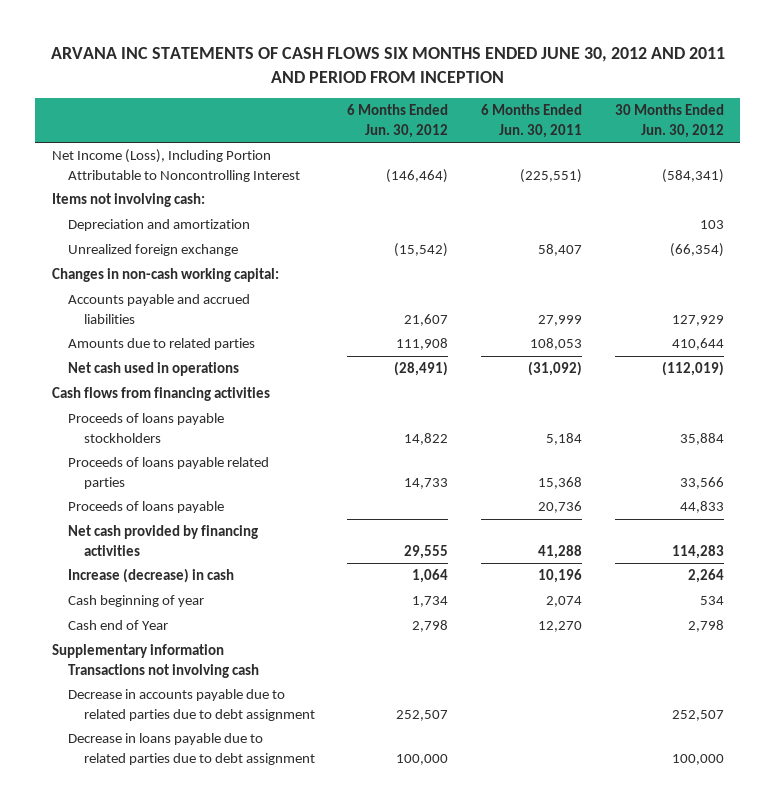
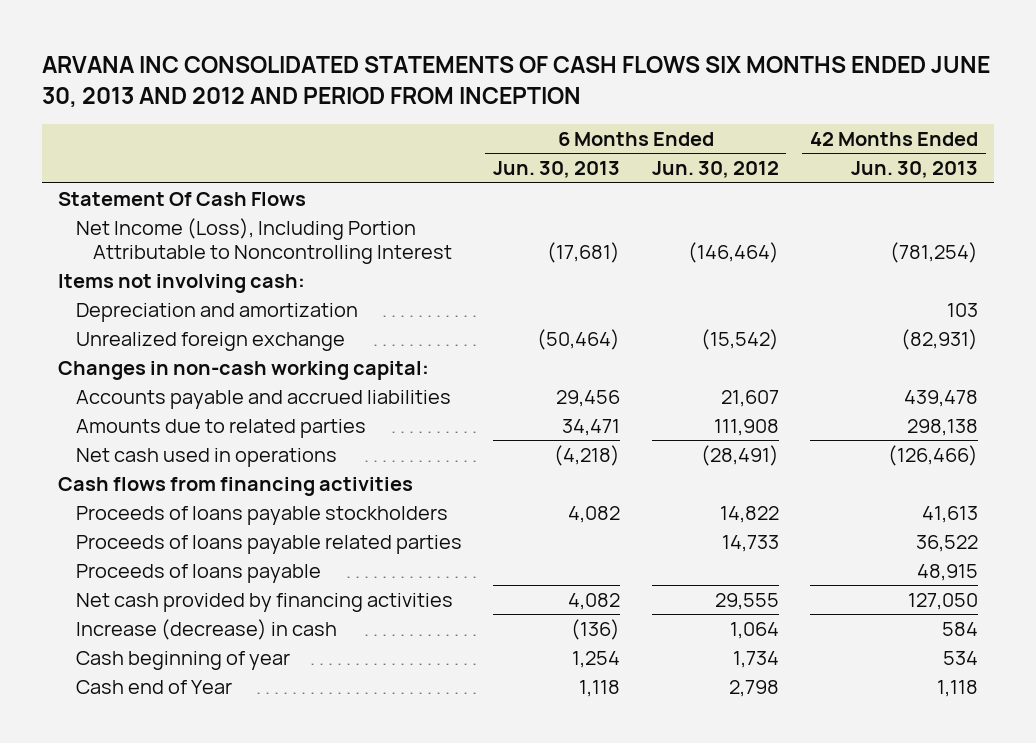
- ARVANA INC STATEMENTS OF CASH FLOWS SIX MONTHS ENDED JUNE 30, 2012 AND 2011 AND PERIOD FROM INCEPTION
+ ARVANA INC CONSOLIDATED STATEMENTS OF CASH FLOWS SIX MONTHS ENDED JUNE 30, 2013 AND 2012 AND PERIOD FROM INCEPTION
- | 6 Months Ended Jun. 30, 2012 | 6 Months Ended Jun. 30, 2011 | 30 Months Ended Jun. 30, 2012
+ | 6 Months Ended Jun. 30, 2013 | 6 Months Ended Jun. 30, 2012 | 42 Months Ended Jun. 30, 2013
+ Statement Of Cash Flows
- Supplementary information Transactions not involving cash
- Decrease in accounts payable due to related parties due to debt assignment | 252,507 | | 252,507
- Decrease in loans payable due to related parties due to debt assignment | 100,000 | | 100,000

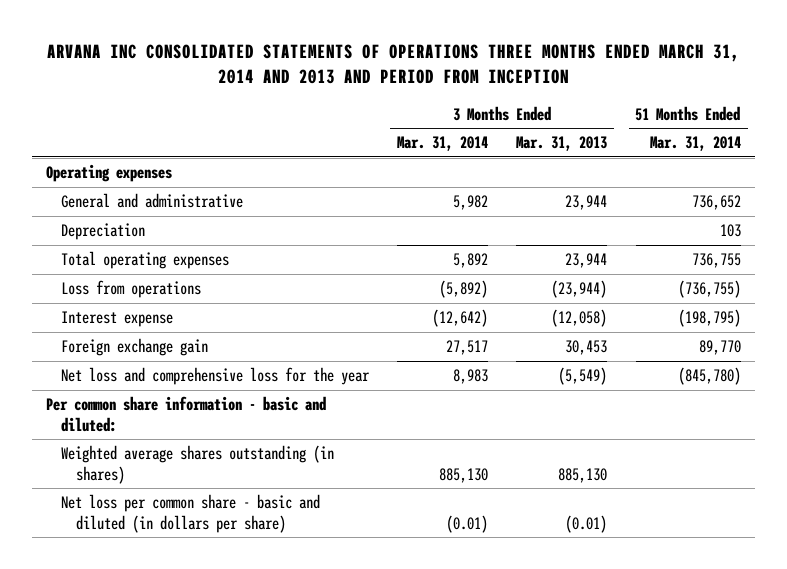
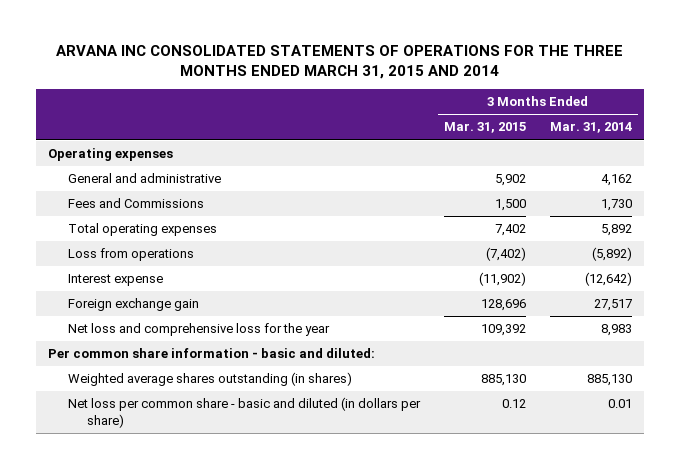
- ARVANA INC CONSOLIDATED STATEMENTS OF OPERATIONS THREE MONTHS ENDED MARCH 31, 2014 AND 2013 AND PERIOD FROM INCEPTION
+ ARVANA INC CONSOLIDATED STATEMENTS OF OPERATIONS FOR THE THREE MONTHS ENDED MARCH 31, 2015 AND 2014
- | 3 Months Ended Mar. 31, 2014 | 3 Months Ended Mar. 31, 2013 | 51 Months Ended Mar. 31, 2014
+ | 3 Months Ended Mar. 31, 2015 | 3 Months Ended Mar. 31, 2014
- General and administrative | 5,982 | 23,944 | 736,652
- Depreciation | | | 103
+ General and administrative | 5,902 | 4,162
+ Fees and Commissions | 1,500 | 1,730
- Net loss per common share - basic and diluted (in dollars per share) | (0.01) | (0.01) |
+ Net loss per common share - basic and diluted (in dollars per share) | 0.12 | 0.01

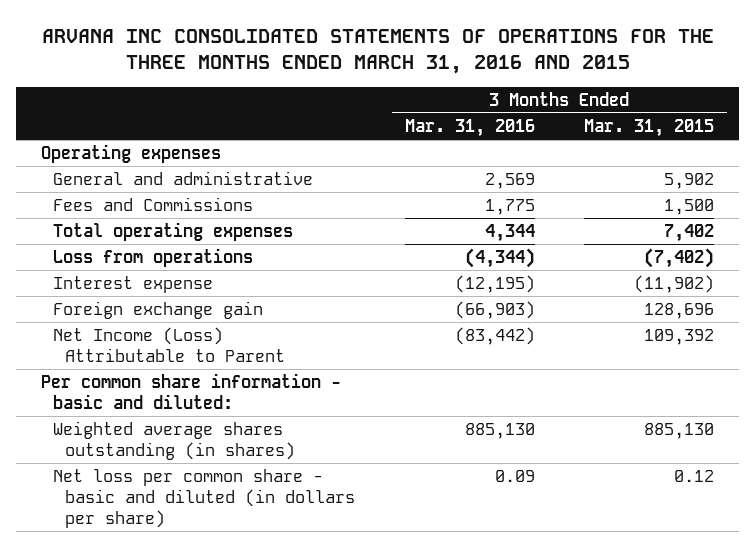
- ARVANA INC CONSOLIDATED STATEMENTS OF OPERATIONS FOR THE THREE MONTHS ENDED MARCH 31, 2015 AND 2014
+ ARVANA INC CONSOLIDATED STATEMENTS OF OPERATIONS FOR THE THREE MONTHS ENDED MARCH 31, 2016 AND 2015
- | 3 Months Ended Mar. 31, 2015 | 3 Months Ended Mar. 31, 2014
+ | 3 Months Ended Mar. 31, 2016 | 3 Months Ended Mar. 31, 2015
- Net loss and comprehensive loss for the year | 109,392 | 8,983
+ Net Income (Loss) Attributable to Parent | (83,442) | 109,392

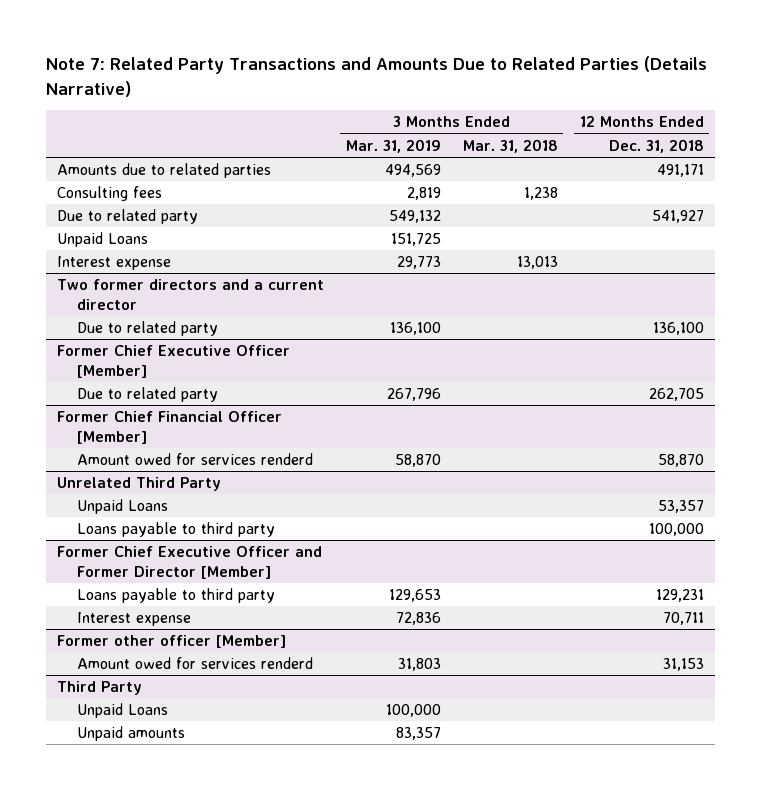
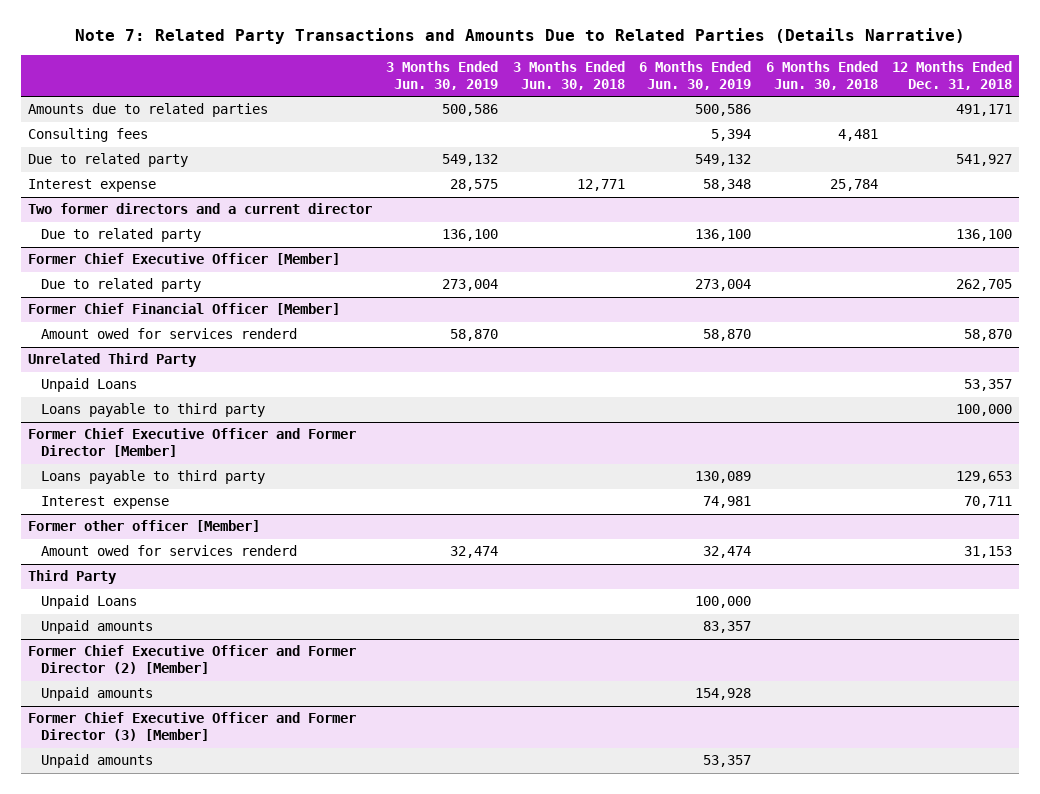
- | 3 Months Ended Mar. 31, 2019 | 3 Months Ended Mar. 31, 2018 | 12 Months Ended Dec. 31, 2018
+ | 3 Months Ended Jun. 30, 2019 | 3 Months Ended Jun. 30, 2018 | 6 Months Ended Jun. 30, 2019 | 6 Months Ended Jun. 30, 2018 | 12 Months Ended Dec. 31, 2018
- Unpaid Loans | 151,725 | |
@ Former Chief Executive Officer and Former Director [Member]
- Loans payable to third party | 129,653 | | 129,231
+ Loans payable to third party | | | 130,089 | | 129,653
+ Former Chief Executive Officer and Former Director (2) [Member]
+ Unpaid amounts | | | 154,928 | |
+ Former Chief Executive Officer and Former Director (3) [Member]
+ Unpaid amounts | | | 53,357 | |

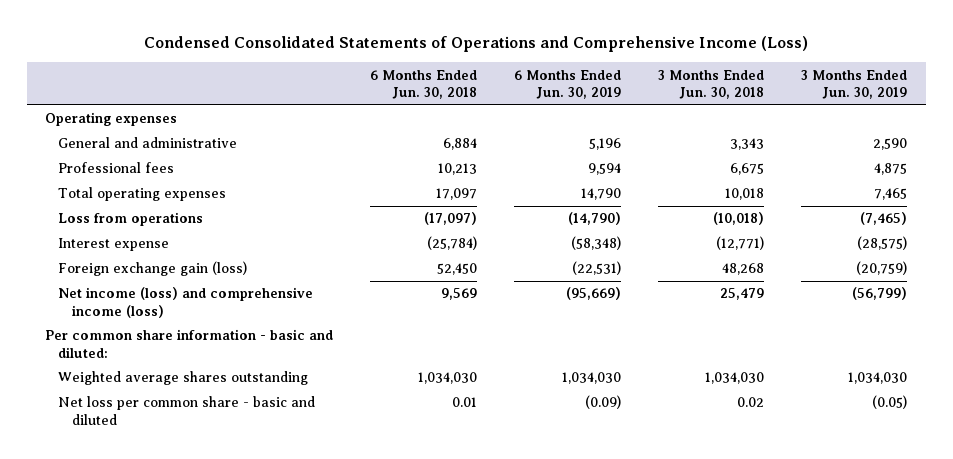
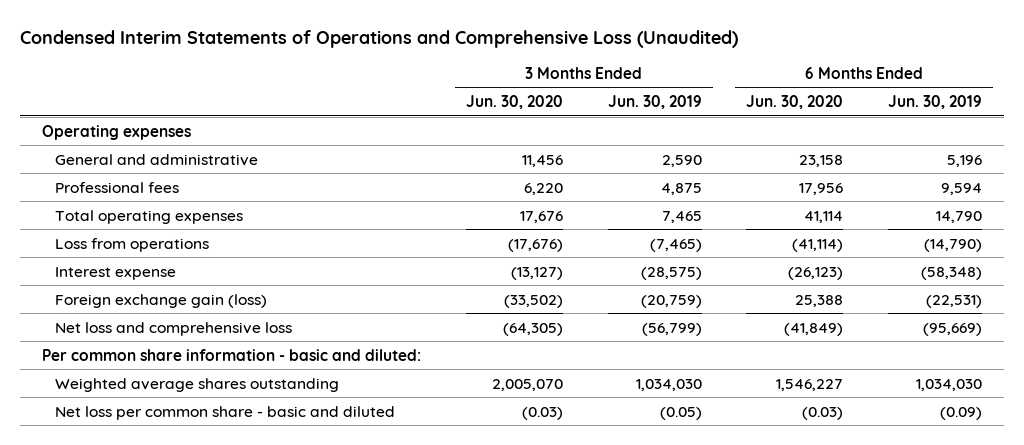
- Condensed Consolidated Statements of Operations and Comprehensive Income (Loss)
+ Condensed Interim Statements of Operations and Comprehensive Loss (Unaudited)
- | 6 Months Ended Jun. 30, 2018 | 6 Months Ended Jun. 30, 2019 | 3 Months Ended Jun. 30, 2018 | 3 Months Ended Jun. 30, 2019
+ | 3 Months Ended Jun. 30, 2020 | 3 Months Ended Jun. 30, 2019 | 6 Months Ended Jun. 30, 2020 | 6 Months Ended Jun. 30, 2019
- Net income (loss) and comprehensive income (loss) | 9,569 | (95,669) | 25,479 | (56,799)
+ Net loss and comprehensive loss | (64,305) | (56,799) | (41,849) | (95,669)

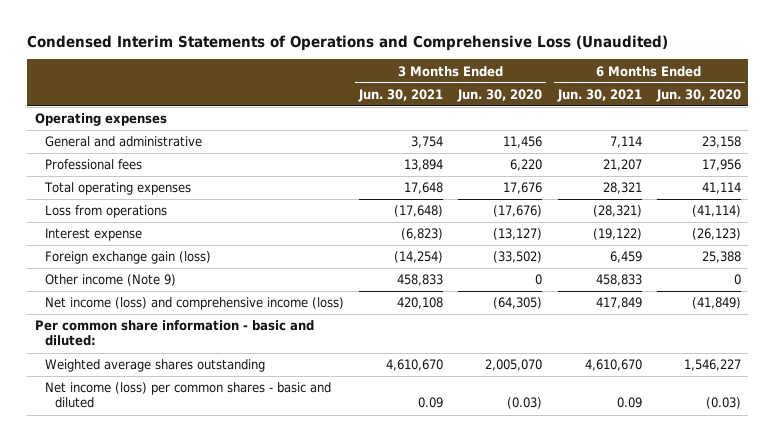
- | 3 Months Ended Jun. 30, 2020 | 3 Months Ended Jun. 30, 2019 | 6 Months Ended Jun. 30, 2020 | 6 Months Ended Jun. 30, 2019
+ | 3 Months Ended Jun. 30, 2021 | 3 Months Ended Jun. 30, 2020 | 6 Months Ended Jun. 30, 2021 | 6 Months Ended Jun. 30, 2020
- Net loss and comprehensive loss | (64,305) | (56,799) | (41,849) | (95,669)
+ Other income (Note 9) | 458,833 | 0 | 458,833 | 0
+ Net income (loss) and comprehensive income (loss) | 420,108 | (64,305) | 417,849 | (41,849)
- Net loss per common share - basic and diluted | (0.03) | (0.05) | (0.03) | (0.09)
+ Net income (loss) per common shares - basic and diluted | 0.09 | (0.03) | 0.09 | (0.03)

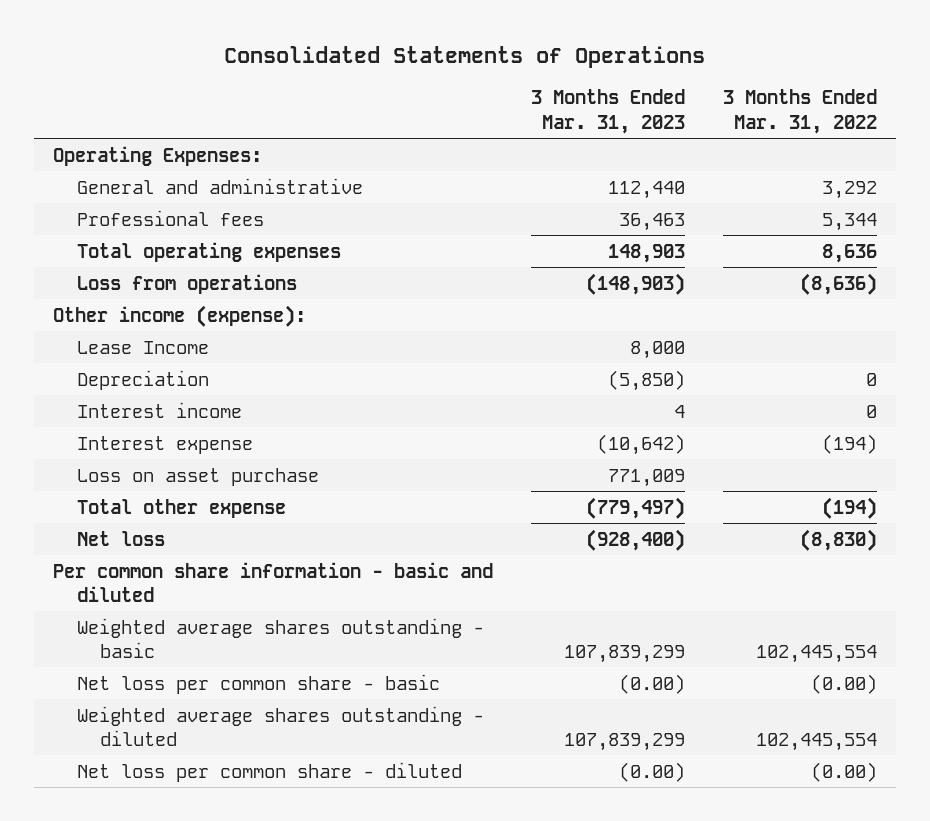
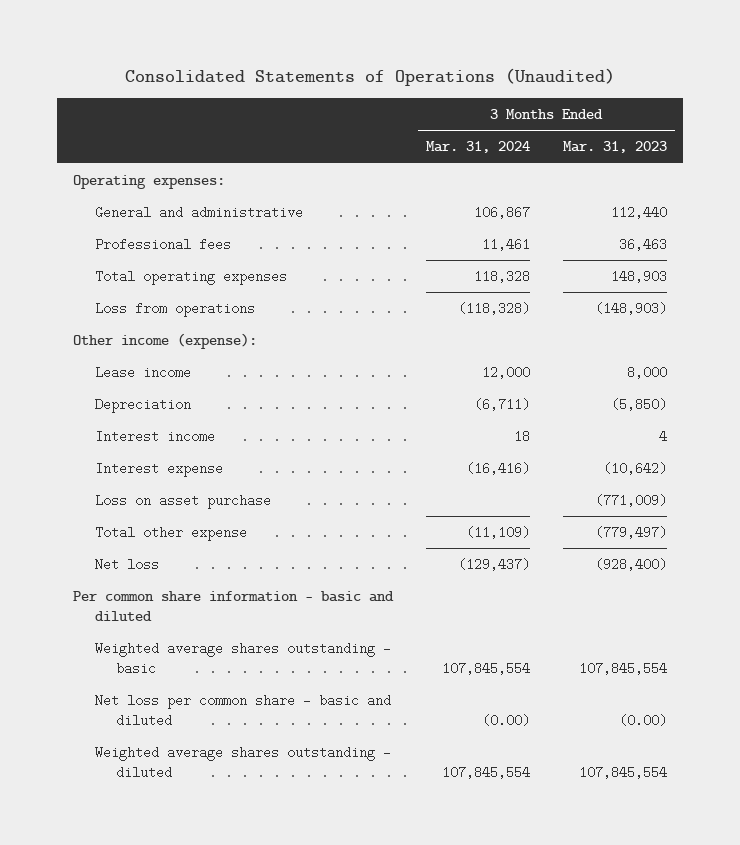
- Consolidated Statements of Operations
+ Consolidated Statements of Operations (Unaudited)
- | 3 Months Ended Mar. 31, 2023 | 3 Months Ended Mar. 31, 2022
+ | 3 Months Ended Mar. 31, 2024 | 3 Months Ended Mar. 31, 2023
- Operating Expenses:
+ Operating expenses:
- Lease Income | 8,000 |
+ Lease income | 12,000 | 8,000
- Loss on asset purchase | 771,009 |
+ Loss on asset purchase | | (771,009)
- Weighted average shares outstanding - basic | 107,839,299 | 102,445,554
- Net loss per common share - basic | (0.00) | (0.00)
- Weighted average shares outstanding - diluted | 107,839,299 | 102,445,554
- Net loss per common share - diluted | (0.00) | (0.00)
+ Weighted average shares outstanding - basic | 107,845,554 | 107,845,554
+ Net loss per common share - basic and diluted | (0.00) | (0.00)
+ Weighted average shares outstanding - diluted | 107,845,554 | 107,845,554

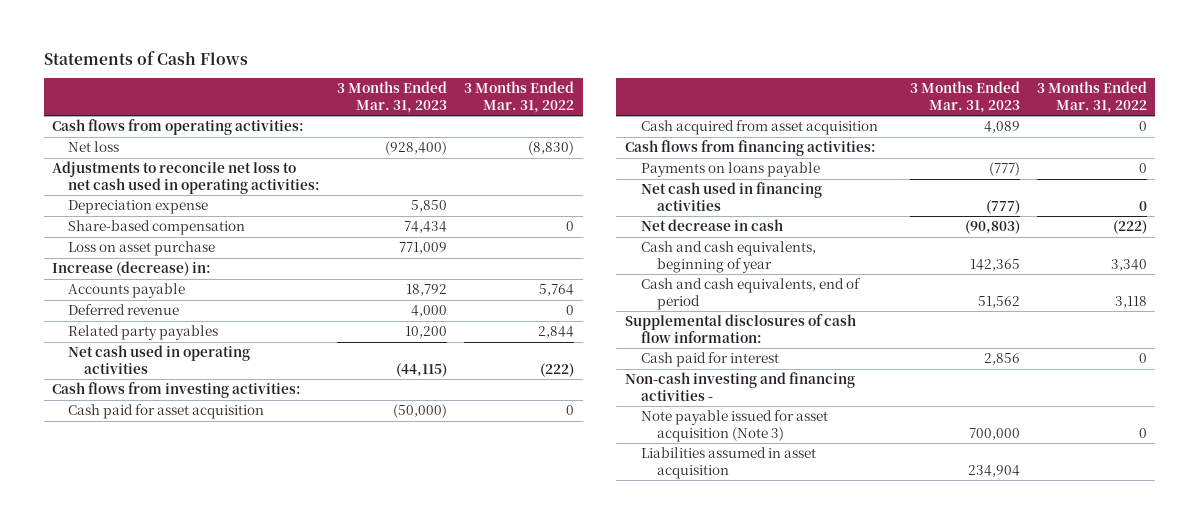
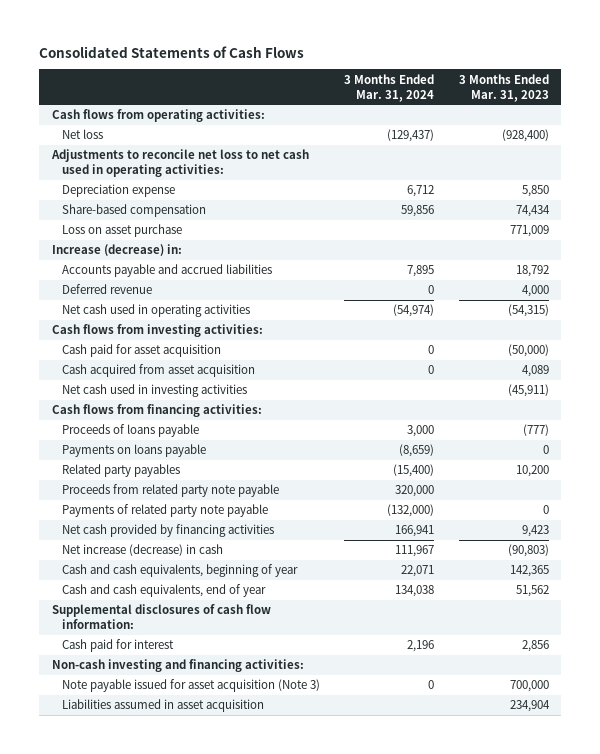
- Statements of Cash Flows
+ Consolidated Statements of Cash Flows
- | 3 Months Ended Mar. 31, 2023 | 3 Months Ended Mar. 31, 2022
+ | 3 Months Ended Mar. 31, 2024 | 3 Months Ended Mar. 31, 2023
- Accounts payable | 18,792 | 5,764
+ Accounts payable and accrued liabilities | 7,895 | 18,792
- Net cash used in operating activities | (44,115) | (222)
+ Net cash used in operating activities | (54,974) | (54,315)
+ Net cash used in investing activities | | (45,911)
- Payments on loans payable | (777) | 0
- Net cash used in financing activities | (777) | 0
- Net decrease in cash | (90,803) | (222)
+ Proceeds of loans payable | 3,000 | (777)
+ Payments on loans payable | (8,659) | 0
moved down: Related party payables | (15,400) | 10,200
+ Proceeds from related party note payable | 320,000 |
+ Payments of related party note payable | (132,000) | 0
+ Net cash provided by financing activities | 166,941 | 9,423
+ Net increase (decrease) in cash | 111,967 | (90,803)
- Cash and cash equivalents, end of period | 51,562 | 3,118
+ Cash and cash equivalents, end of year | 134,038 | 51,562
- Non-cash investing and financing activities -
+ Non-cash investing and financing activities:

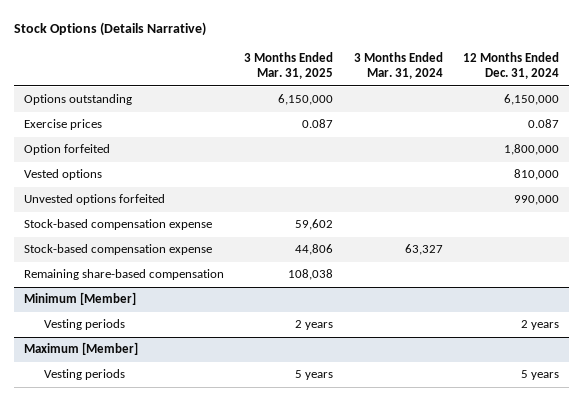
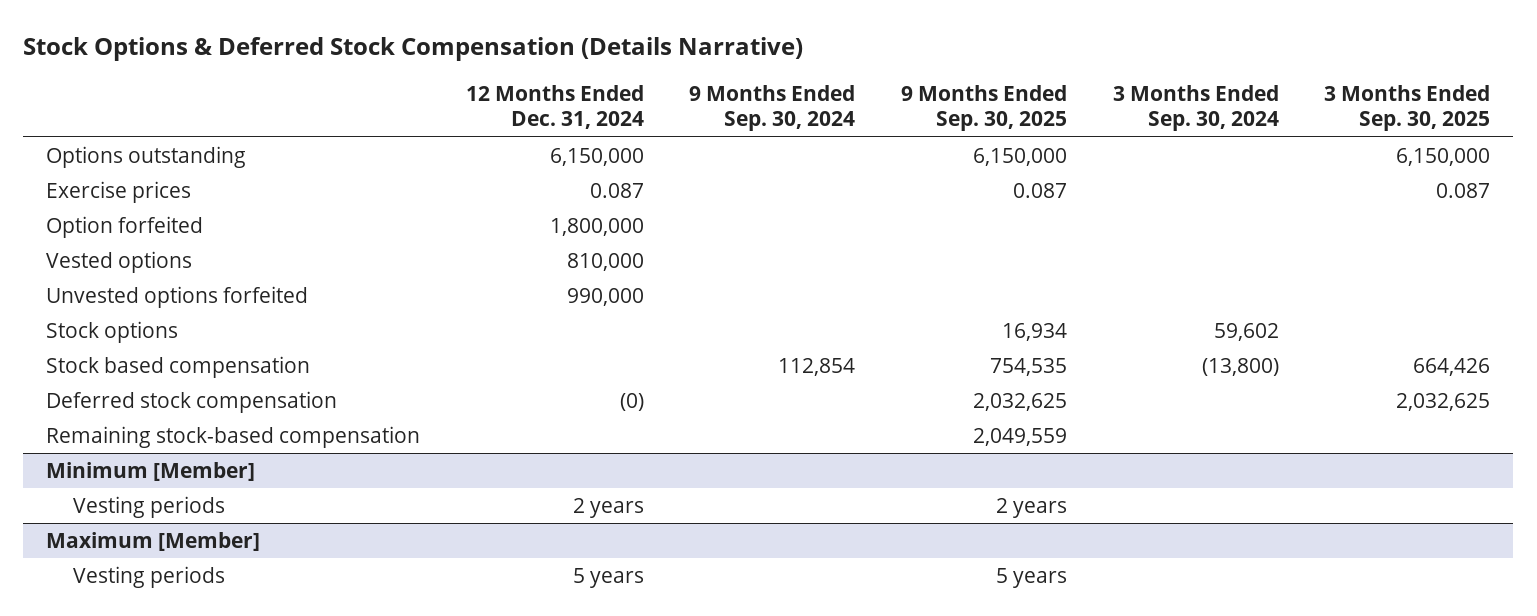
- Stock Options (Details Narrative)
+ Stock Options & Deferred Stock Compensation (Details Narrative)
- | 3 Months Ended Mar. 31, 2025 | 3 Months Ended Mar. 31, 2024 | 12 Months Ended Dec. 31, 2024
+ | 12 Months Ended Dec. 31, 2024 | 9 Months Ended Sep. 30, 2024 | 9 Months Ended Sep. 30, 2025 | 3 Months Ended Sep. 30, 2024 | 3 Months Ended Sep. 30, 2025
- Stock-based compensation expense | 59,602 | |
- Stock-based compensation expense | 44,806 | 63,327 |
- Remaining share-based compensation | 108,038 | |
+ Stock options | | | 16,934 | 59,602 |
+ Stock based compensation | | 112,854 | 754,535 | (13,800) | 664,426
+ Deferred stock compensation | (0) | | 2,032,625 | | 2,032,625
+ Remaining stock-based compensation | | | 2,049,559 | |

